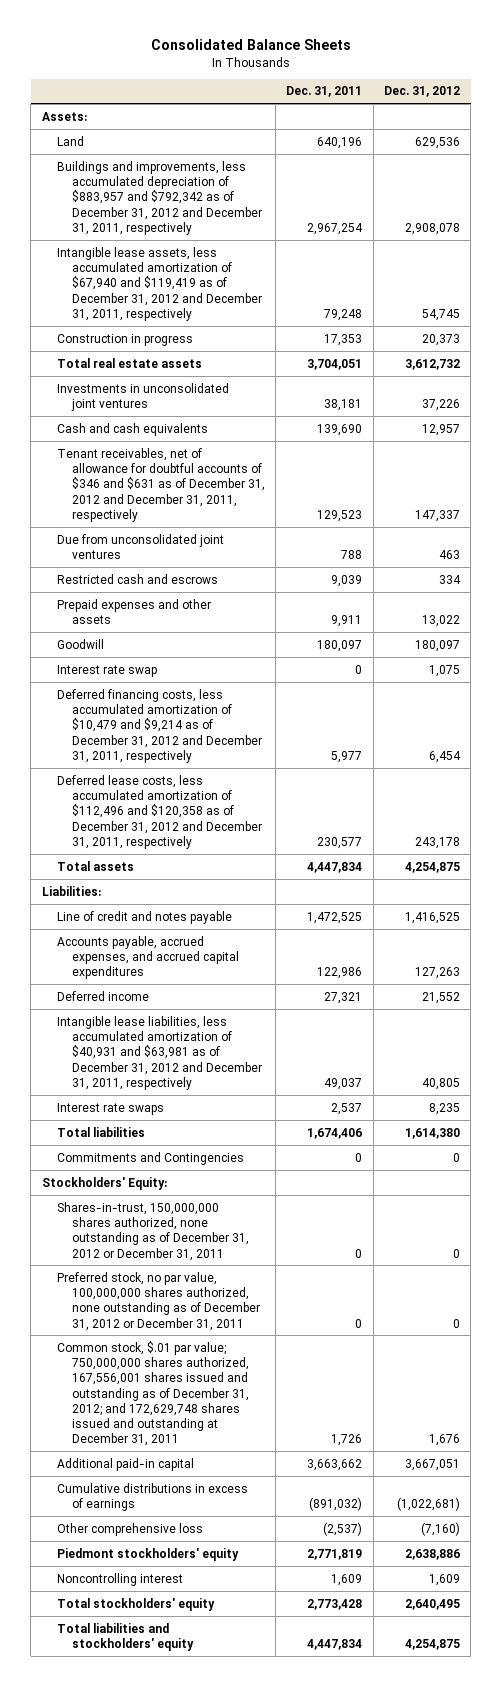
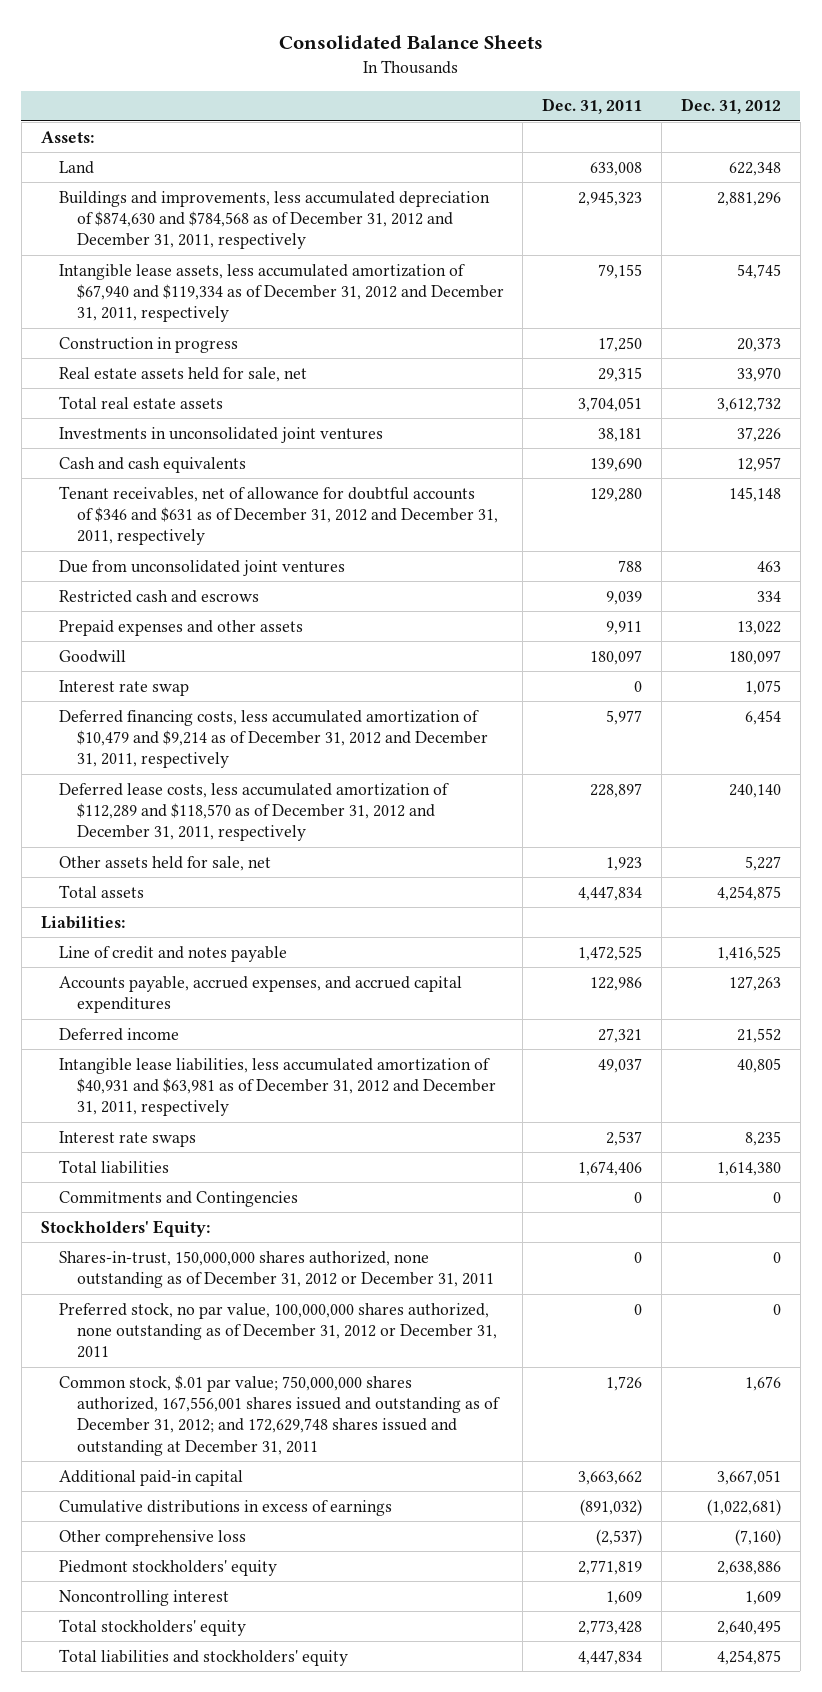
- Land | 640,196 | 629,536
- Buildings and improvements, less accumulated depreciation of $883,957 and $792,342 as of December 31, 2012 and December 31, 2011, respectively | 2,967,254 | 2,908,078
- Intangible lease assets, less accumulated amortization of $67,940 and $119,419 as of December 31, 2012 and December 31, 2011, respectively | 79,248 | 54,745
- Construction in progress | 17,353 | 20,373
+ Land | 633,008 | 622,348
+ Buildings and improvements, less accumulated depreciation of $874,630 and $784,568 as of December 31, 2012 and December 31, 2011, respectively | 2,945,323 | 2,881,296
+ Intangible lease assets, less accumulated amortization of $67,940 and $119,334 as of December 31, 2012 and December 31, 2011, respectively | 79,155 | 54,745
+ Construction in progress | 17,250 | 20,373
+ Real estate assets held for sale, net | 29,315 | 33,970
- Tenant receivables, net of allowance for doubtful accounts of $346 and $631 as of December 31, 2012 and December 31, 2011, respectively | 129,523 | 147,337
+ Tenant receivables, net of allowance for doubtful accounts of $346 and $631 as of December 31, 2012 and December 31, 2011, respectively | 129,280 | 145,148
- Deferred lease costs, less accumulated amortization of $112,496 and $120,358 as of December 31, 2012 and December 31, 2011, respectively | 230,577 | 243,178
+ Deferred lease costs, less accumulated amortization of $112,289 and $118,570 as of December 31, 2012 and December 31, 2011, respectively | 228,897 | 240,140
+ Other assets held for sale, net | 1,923 | 5,227

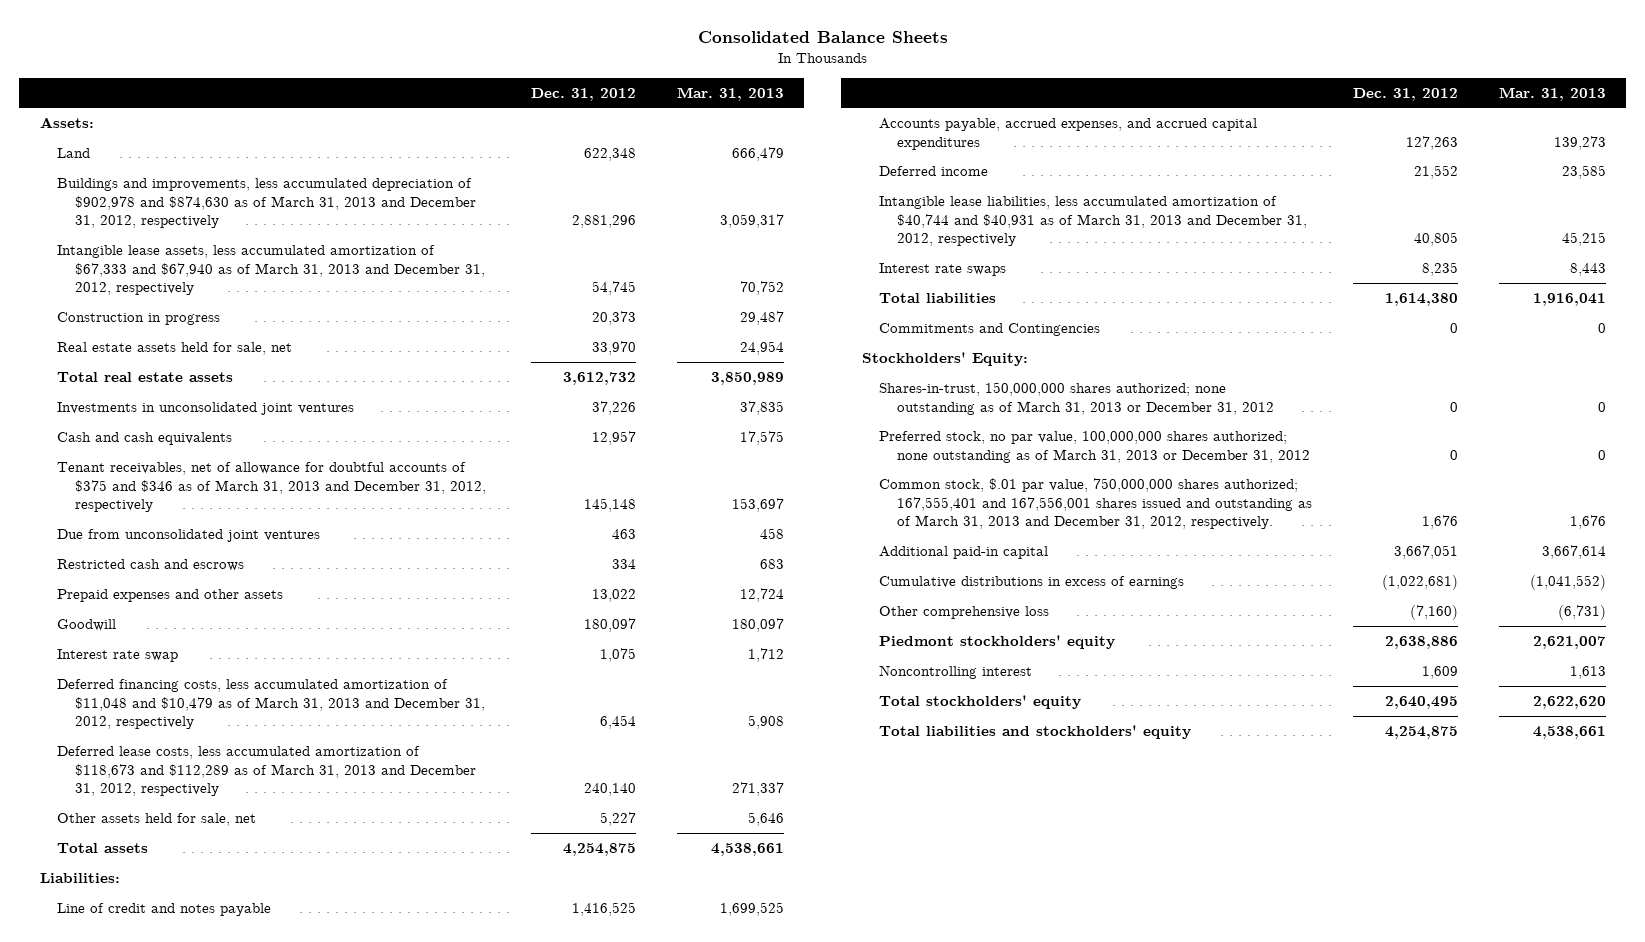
- | Dec. 31, 2011 | Dec. 31, 2012
+ | Dec. 31, 2012 | Mar. 31, 2013
- Buildings and improvements, less accumulated depreciation of $874,630 and $784,568 as of December 31, 2012 and December 31, 2011, respectively | 2,945,323 | 2,881,296
- Intangible lease assets, less accumulated amortization of $67,940 and $119,334 as of December 31, 2012 and December 31, 2011, respectively | 79,155 | 54,745
+ Buildings and improvements, less accumulated depreciation of $902,978 and $874,630 as of March 31, 2013 and December 31, 2012, respectively | 2,881,296 | 3,059,317
+ Intangible lease assets, less accumulated amortization of $67,333 and $67,940 as of March 31, 2013 and December 31, 2012, respectively | 54,745 | 70,752
- Tenant receivables, net of allowance for doubtful accounts of $346 and $631 as of December 31, 2012 and December 31, 2011, respectively | 129,280 | 145,148
+ Tenant receivables, net of allowance for doubtful accounts of $375 and $346 as of March 31, 2013 and December 31, 2012, respectively | 145,148 | 153,697
- Deferred financing costs, less accumulated amortization of $10,479 and $9,214 as of December 31, 2012 and December 31, 2011, respectively | 5,977 | 6,454
- Deferred lease costs, less accumulated amortization of $112,289 and $118,570 as of December 31, 2012 and December 31, 2011, respectively | 228,897 | 240,140
+ Deferred financing costs, less accumulated amortization of $11,048 and $10,479 as of March 31, 2013 and December 31, 2012, respectively | 6,454 | 5,908
+ Deferred lease costs, less accumulated amortization of $118,673 and $112,289 as of March 31, 2013 and December 31, 2012, respectively | 240,140 | 271,337
- Intangible lease liabilities, less accumulated amortization of $40,931 and $63,981 as of December 31, 2012 and December 31, 2011, respectively | 49,037 | 40,805
+ Intangible lease liabilities, less accumulated amortization of $40,744 and $40,931 as of March 31, 2013 and December 31, 2012, respectively | 40,805 | 45,215
- Shares-in-trust, 150,000,000 shares authorized, none outstanding as of December 31, 2012 or December 31, 2011 | 0 | 0
- Preferred stock, no par value, 100,000,000 shares authorized, none outstanding as of December 31, 2012 or December 31, 2011 | 0 | 0
- Common stock, $.01 par value; 750,000,000 shares authorized, 167,556,001 shares issued and outstanding as of December 31, 2012; and 172,629,748 shares issued and outstanding at December 31, 2011 | 1,726 | 1,676
+ Shares-in-trust, 150,000,000 shares authorized; none outstanding as of March 31, 2013 or December 31, 2012 | 0 | 0
+ Preferred stock, no par value, 100,000,000 shares authorized; none outstanding as of March 31, 2013 or December 31, 2012 | 0 | 0
+ Common stock, $.01 par value, 750,000,000 shares authorized; 167,555,401 and 167,556,001 shares issued and outstanding as of March 31, 2013 and December 31, 2012, respectively. | 1,676 | 1,676

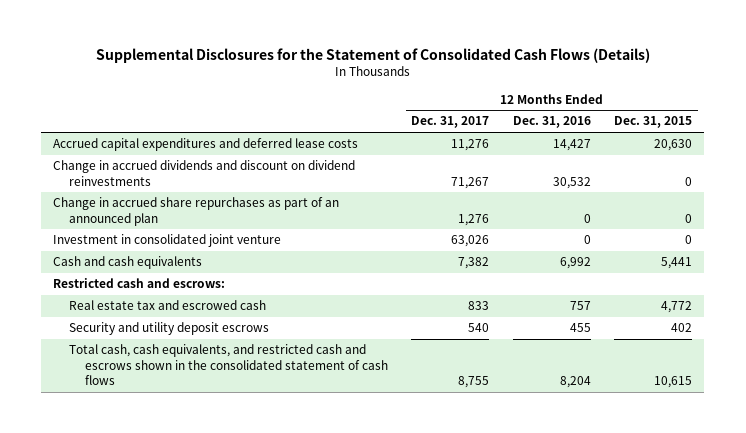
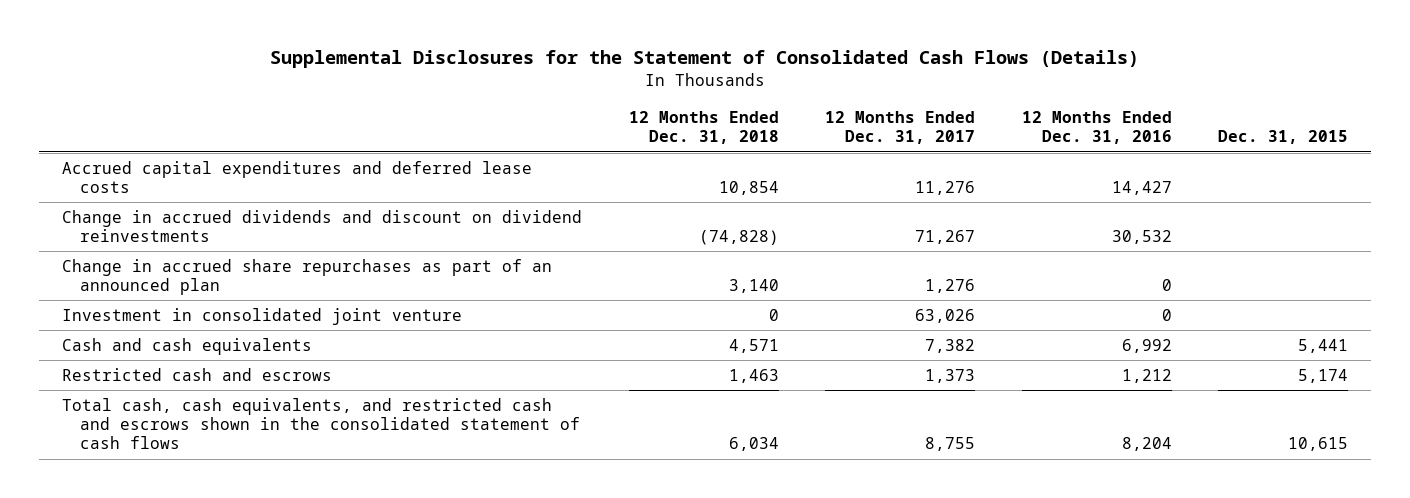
- | 12 Months Ended Dec. 31, 2017 | 12 Months Ended Dec. 31, 2016 | 12 Months Ended Dec. 31, 2015
+ | 12 Months Ended Dec. 31, 2018 | 12 Months Ended Dec. 31, 2017 | 12 Months Ended Dec. 31, 2016 | Dec. 31, 2015
- Restricted cash and escrows:
- Real estate tax and escrowed cash | 833 | 757 | 4,772
- Security and utility deposit escrows | 540 | 455 | 402
+ Restricted cash and escrows | 1,463 | 1,373 | 1,212 | 5,174

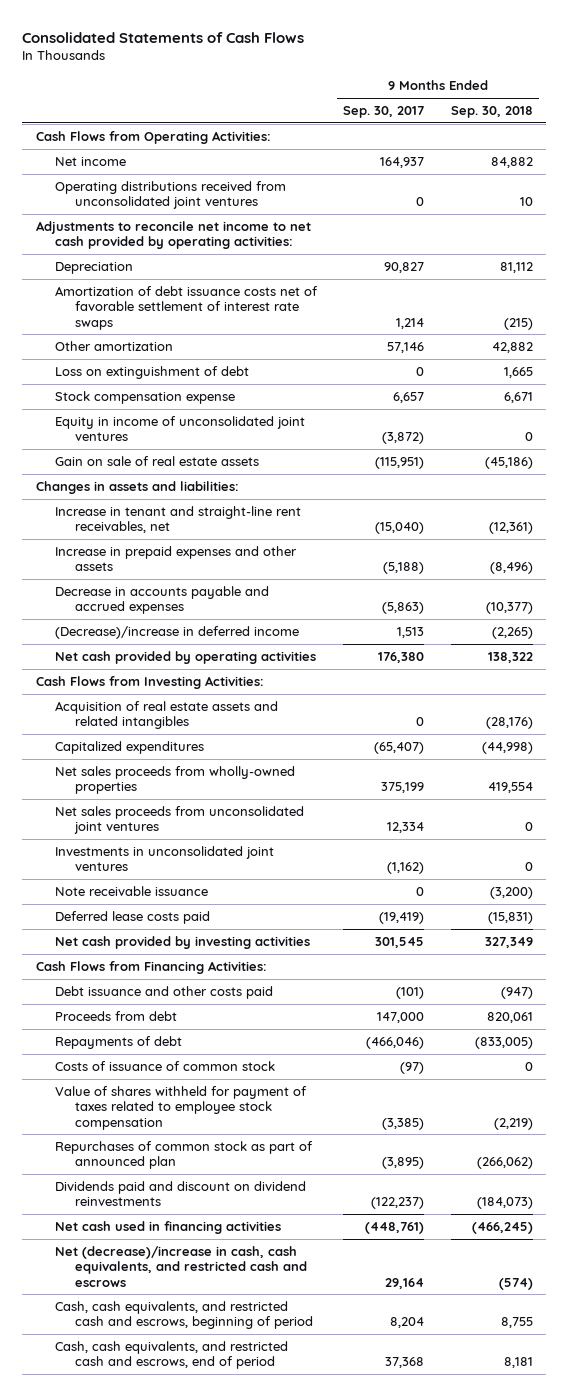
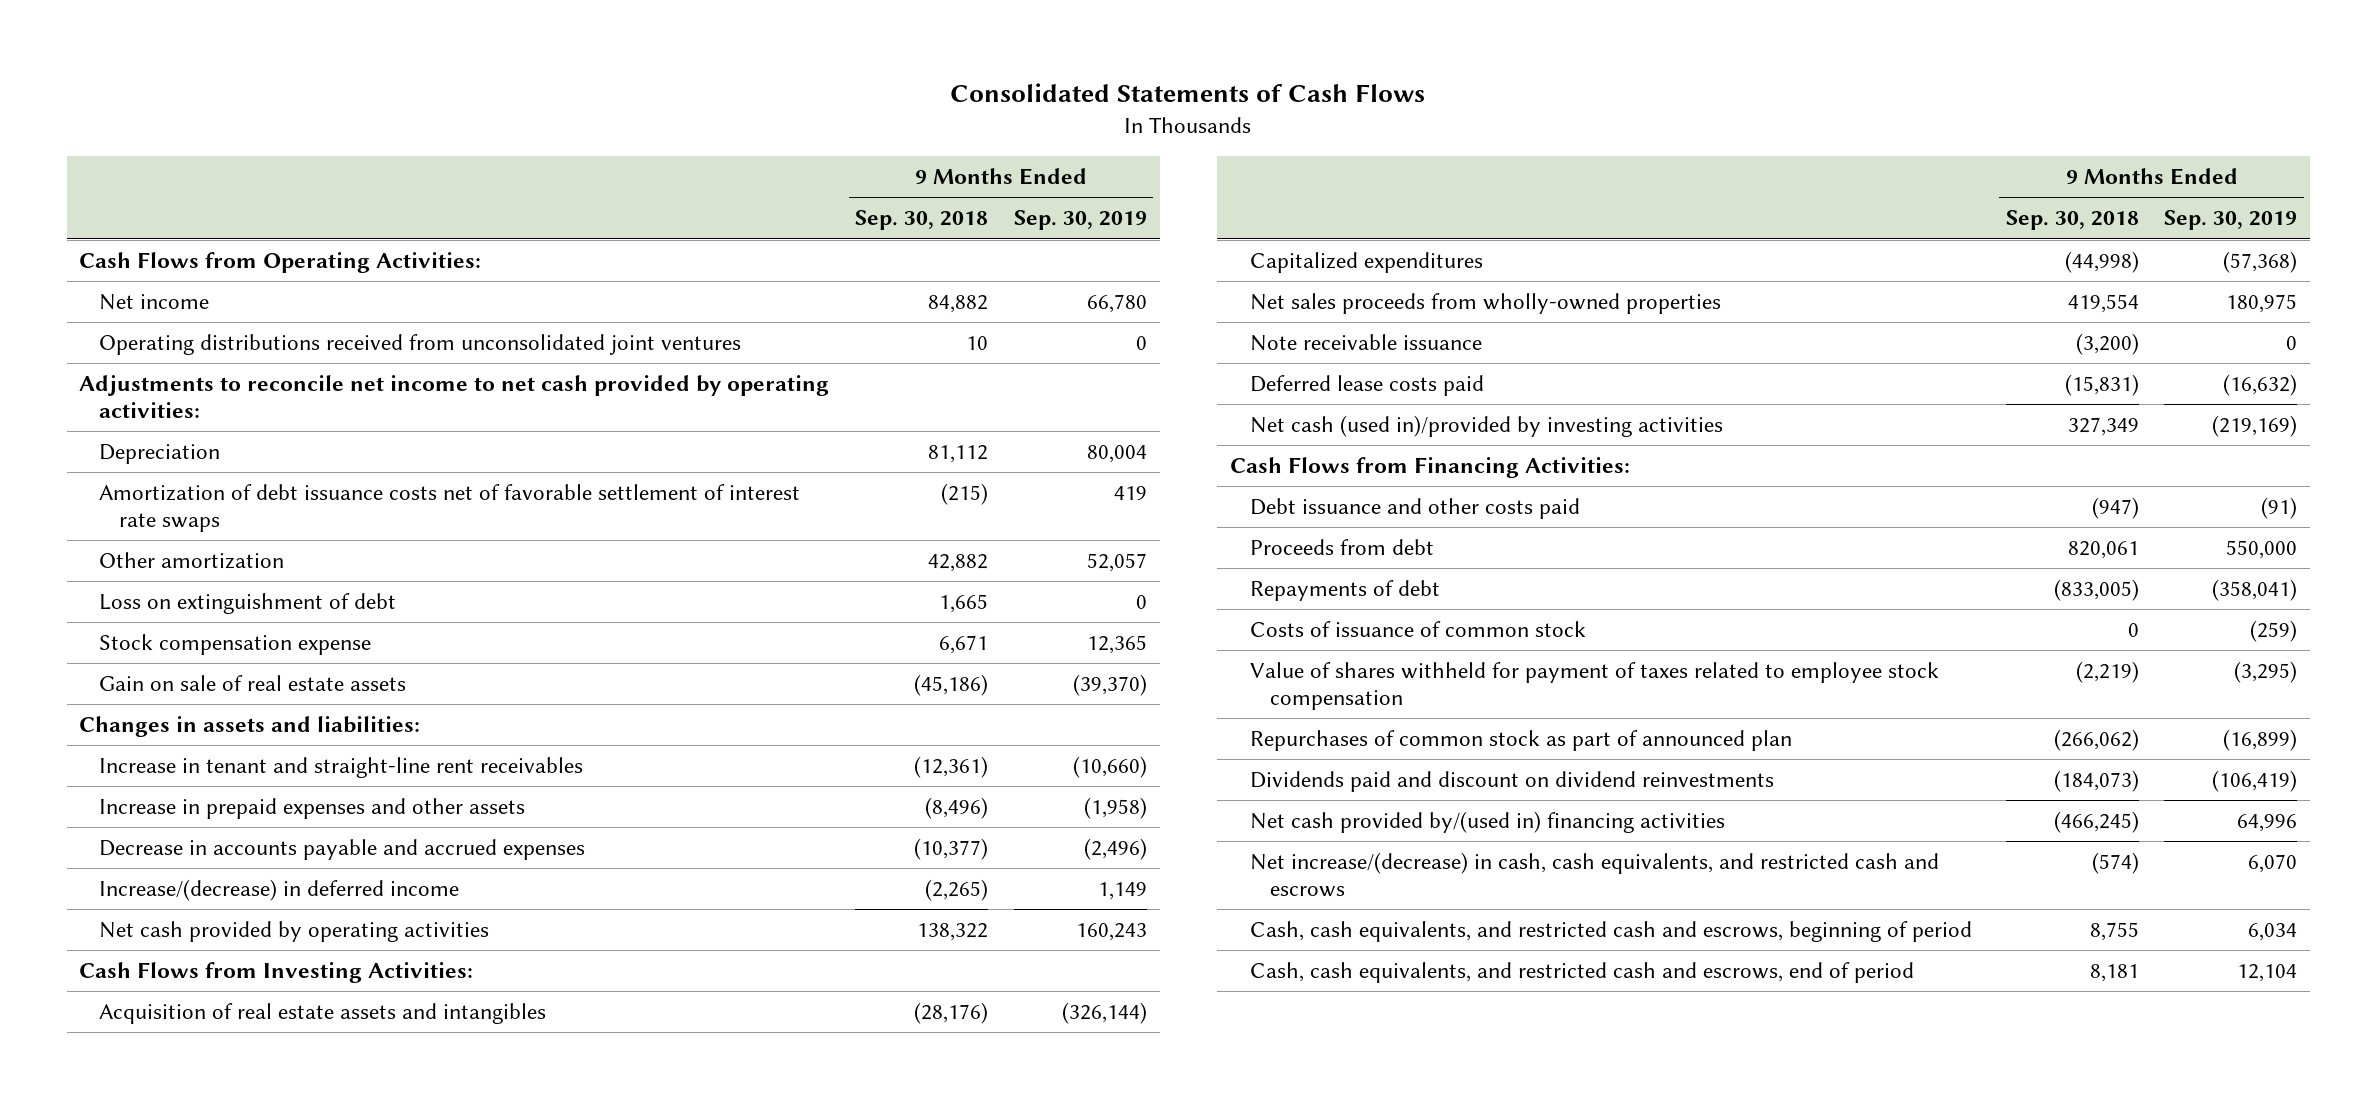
- | 9 Months Ended Sep. 30, 2017 | 9 Months Ended Sep. 30, 2018
+ | 9 Months Ended Sep. 30, 2018 | 9 Months Ended Sep. 30, 2019
- Equity in income of unconsolidated joint ventures | (3,872) | 0
- Increase in tenant and straight-line rent receivables, net | (15,040) | (12,361)
+ Increase in tenant and straight-line rent receivables | (12,361) | (10,660)
- (Decrease)/increase in deferred income | 1,513 | (2,265)
+ Increase/(decrease) in deferred income | (2,265) | 1,149
- Acquisition of real estate assets and related intangibles | 0 | (28,176)
+ Acquisition of real estate assets and intangibles | (28,176) | (326,144)
- Net sales proceeds from unconsolidated joint ventures | 12,334 | 0
- Investments in unconsolidated joint ventures | (1,162) | 0
- Net cash provided by investing activities | 301,545 | 327,349
+ Net cash (used in)/provided by investing activities | 327,349 | (219,169)
- Net cash used in financing activities | (448,761) | (466,245)
- Net (decrease)/increase in cash, cash equivalents, and restricted cash and escrows | 29,164 | (574)
+ Net cash provided by/(used in) financing activities | (466,245) | 64,996
+ Net increase/(decrease) in cash, cash equivalents, and restricted cash and escrows | (574) | 6,070

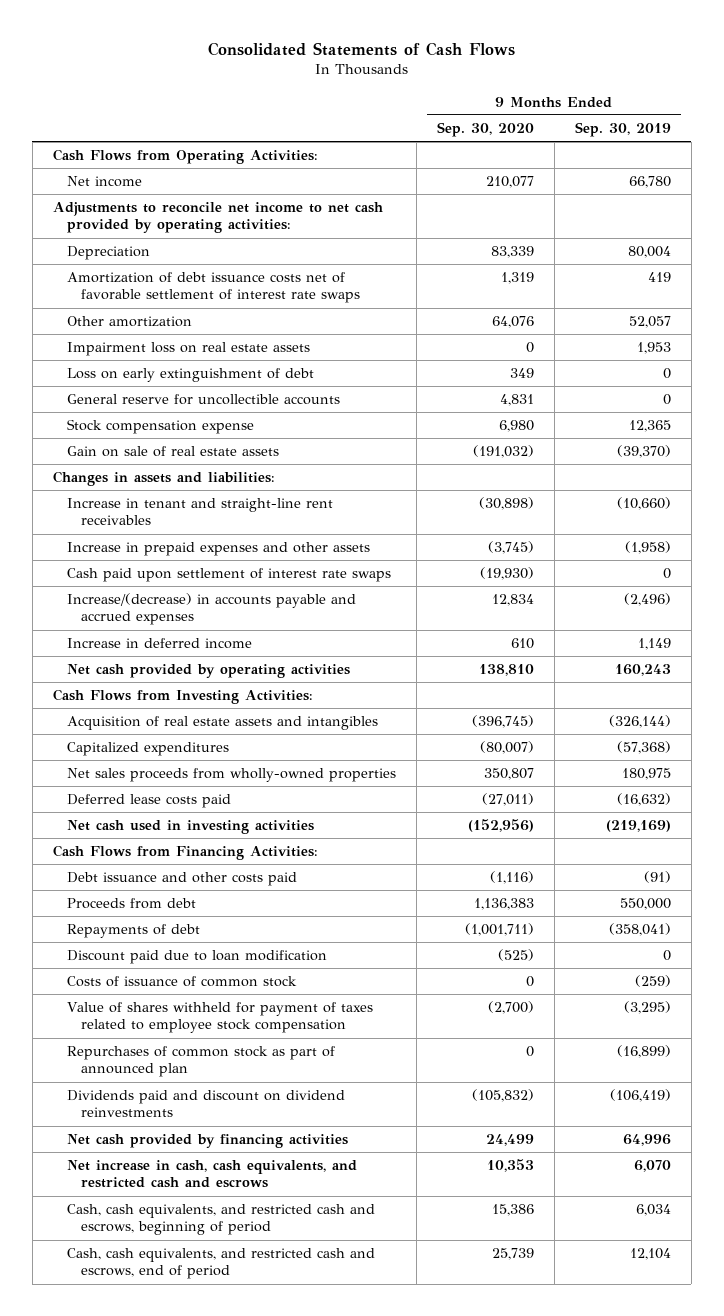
- | 9 Months Ended Sep. 30, 2018 | 9 Months Ended Sep. 30, 2019
+ | 9 Months Ended Sep. 30, 2020 | 9 Months Ended Sep. 30, 2019
- Operating distributions received from unconsolidated joint ventures | 10 | 0
- Loss on extinguishment of debt | 1,665 | 0
+ Impairment loss on real estate assets | 0 | 1,953
+ Loss on early extinguishment of debt | 349 | 0
+ General reserve for uncollectible accounts | 4,831 | 0
- Decrease in accounts payable and accrued expenses | (10,377) | (2,496)
- Increase/(decrease) in deferred income | (2,265) | 1,149
+ Cash paid upon settlement of interest rate swaps | (19,930) | 0
+ Increase/(decrease) in accounts payable and accrued expenses | 12,834 | (2,496)
+ Increase in deferred income | 610 | 1,149
- Note receivable issuance | (3,200) | 0
- Net cash (used in)/provided by investing activities | 327,349 | (219,169)
+ Net cash used in investing activities | (152,956) | (219,169)
+ Discount paid due to loan modification | (525) | 0
- Net cash provided by/(used in) financing activities | (466,245) | 64,996
- Net increase/(decrease) in cash, cash equivalents, and restricted cash and escrows | (574) | 6,070
+ Net cash provided by financing activities | 24,499 | 64,996
+ Net increase in cash, cash equivalents, and restricted cash and escrows | 10,353 | 6,070

